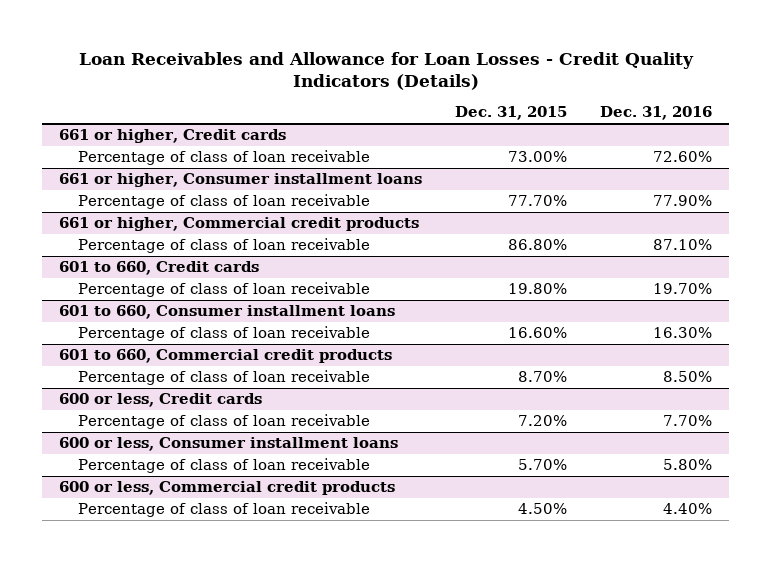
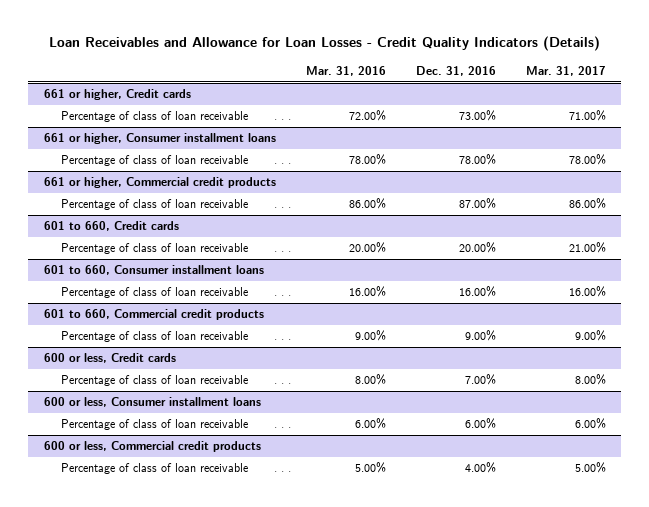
- | Dec. 31, 2015 | Dec. 31, 2016
+ | Mar. 31, 2016 | Dec. 31, 2016 | Mar. 31, 2017
@ 661 or higher, Credit cards
- Percentage of class of loan receivable | 73.00% | 72.60%
+ Percentage of class of loan receivable | 72.00% | 73.00% | 71.00%
@ 661 or higher, Consumer installment loans
- Percentage of class of loan receivable | 77.70% | 77.90%
+ Percentage of class of loan receivable | 78.00% | 78.00% | 78.00%
@ 661 or higher, Commercial credit products
- Percentage of class of loan receivable | 86.80% | 87.10%
+ Percentage of class of loan receivable | 86.00% | 87.00% | 86.00%
@ 601 to 660, Credit cards
- Percentage of class of loan receivable | 19.80% | 19.70%
+ Percentage of class of loan receivable | 20.00% | 20.00% | 21.00%
@ 601 to 660, Consumer installment loans
- Percentage of class of loan receivable | 16.60% | 16.30%
+ Percentage of class of loan receivable | 16.00% | 16.00% | 16.00%
@ 601 to 660, Commercial credit products
- Percentage of class of loan receivable | 8.70% | 8.50%
+ Percentage of class of loan receivable | 9.00% | 9.00% | 9.00%
@ 600 or less, Credit cards
- Percentage of class of loan receivable | 7.20% | 7.70%
+ Percentage of class of loan receivable | 8.00% | 7.00% | 8.00%
@ 600 or less, Consumer installment loans
- Percentage of class of loan receivable | 5.70% | 5.80%
+ Percentage of class of loan receivable | 6.00% | 6.00% | 6.00%
@ 600 or less, Commercial credit products
- Percentage of class of loan receivable | 4.50% | 4.40%
+ Percentage of class of loan receivable | 5.00% | 4.00% | 5.00%

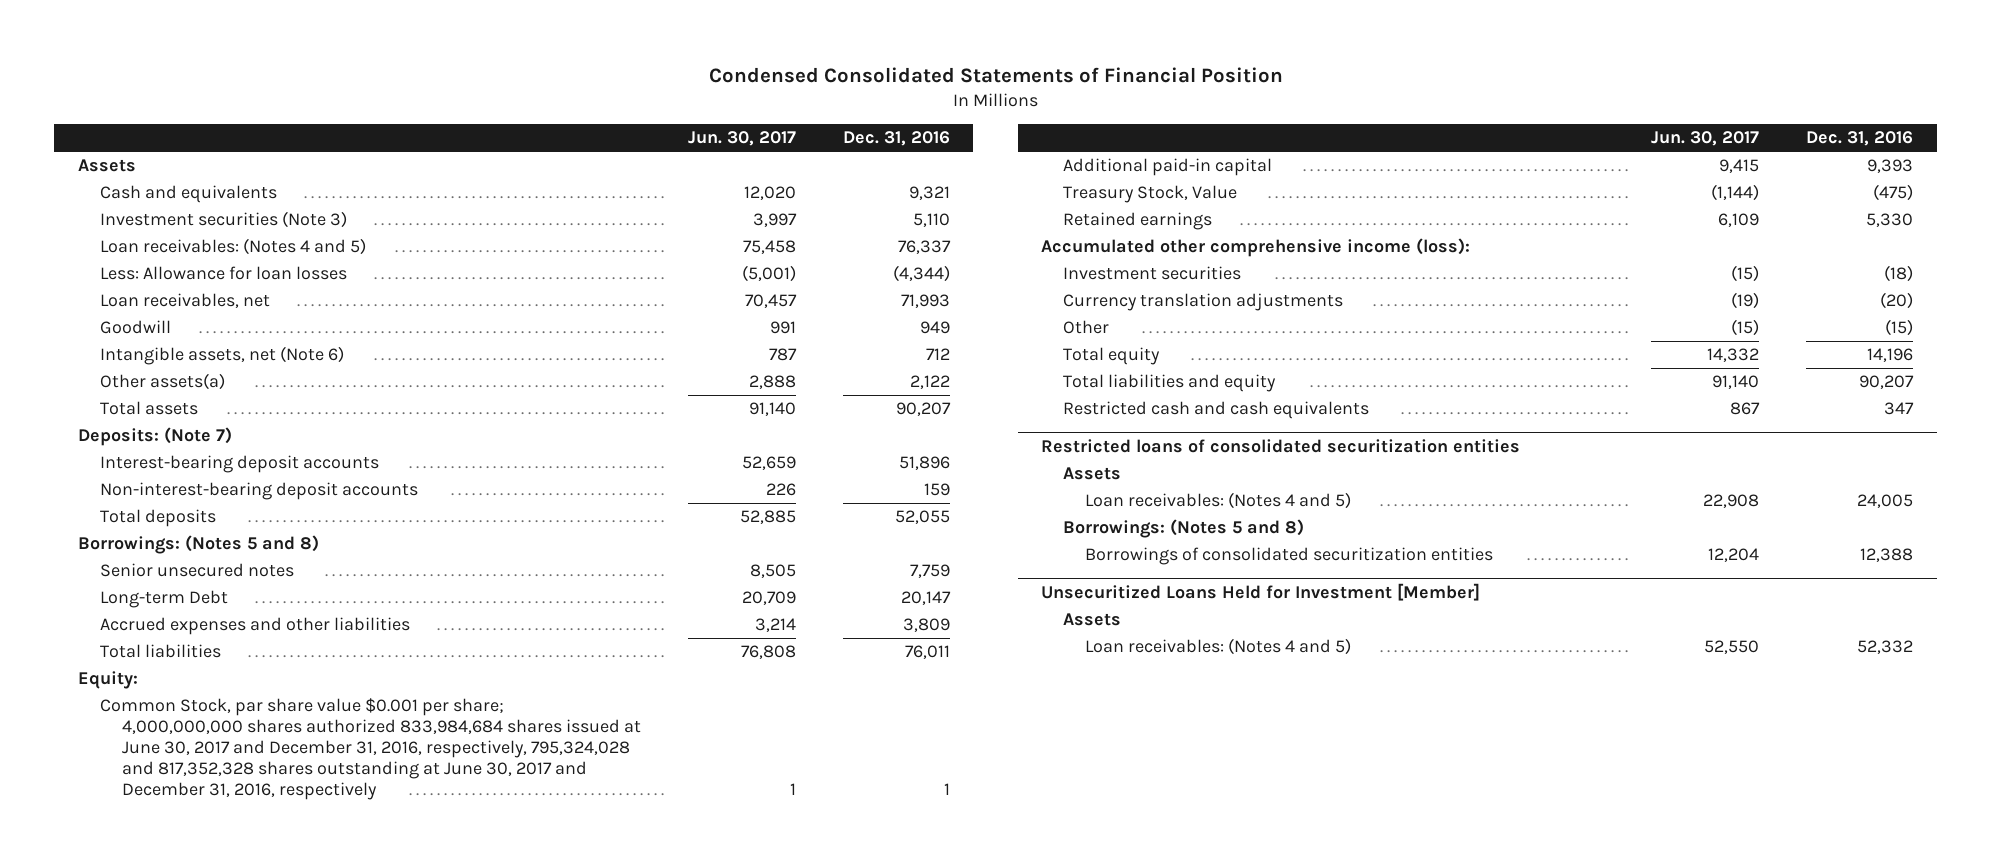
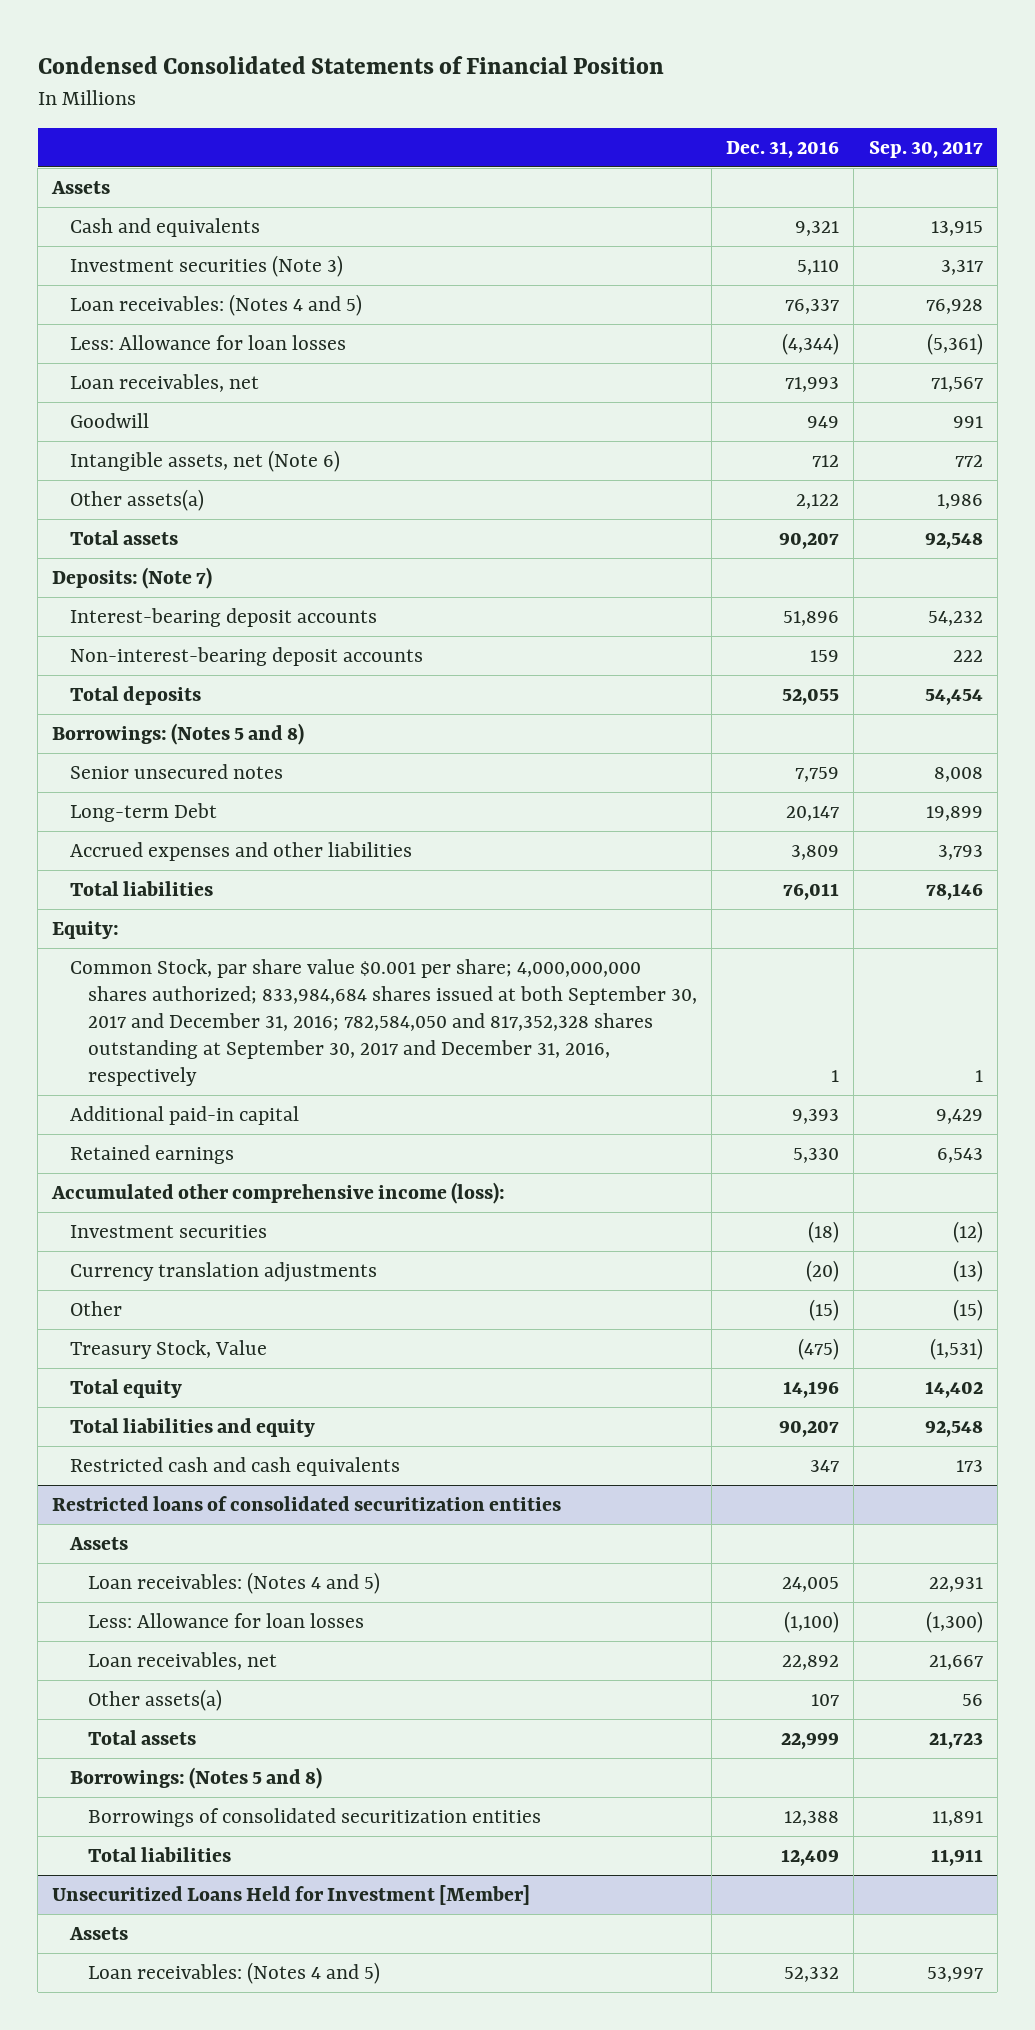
- | Jun. 30, 2017 | Dec. 31, 2016
+ | Dec. 31, 2016 | Sep. 30, 2017
- Common Stock, par share value $0.001 per share; 4,000,000,000 shares authorized 833,984,684 shares issued at June 30, 2017 and December 31, 2016, respectively, 795,324,028 and 817,352,328 shares outstanding at June 30, 2017 and December 31, 2016, respectively | 1 | 1
+ Common Stock, par share value $0.001 per share; 4,000,000,000 shares authorized; 833,984,684 shares issued at both September 30, 2017 and December 31, 2016; 782,584,050 and 817,352,328 shares outstanding at September 30, 2017 and December 31, 2016, respectively | 1 | 1
moved down: Treasury Stock, Value | (475) | (1,531)
@ Restricted loans of consolidated securitization entities
+ Less: Allowance for loan losses | (1,100) | (1,300)
+ Loan receivables, net | 22,892 | 21,667
+ Other assets(a) | 107 | 56
+ Total assets | 22,999 | 21,723
+ Total liabilities | 12,409 | 11,911

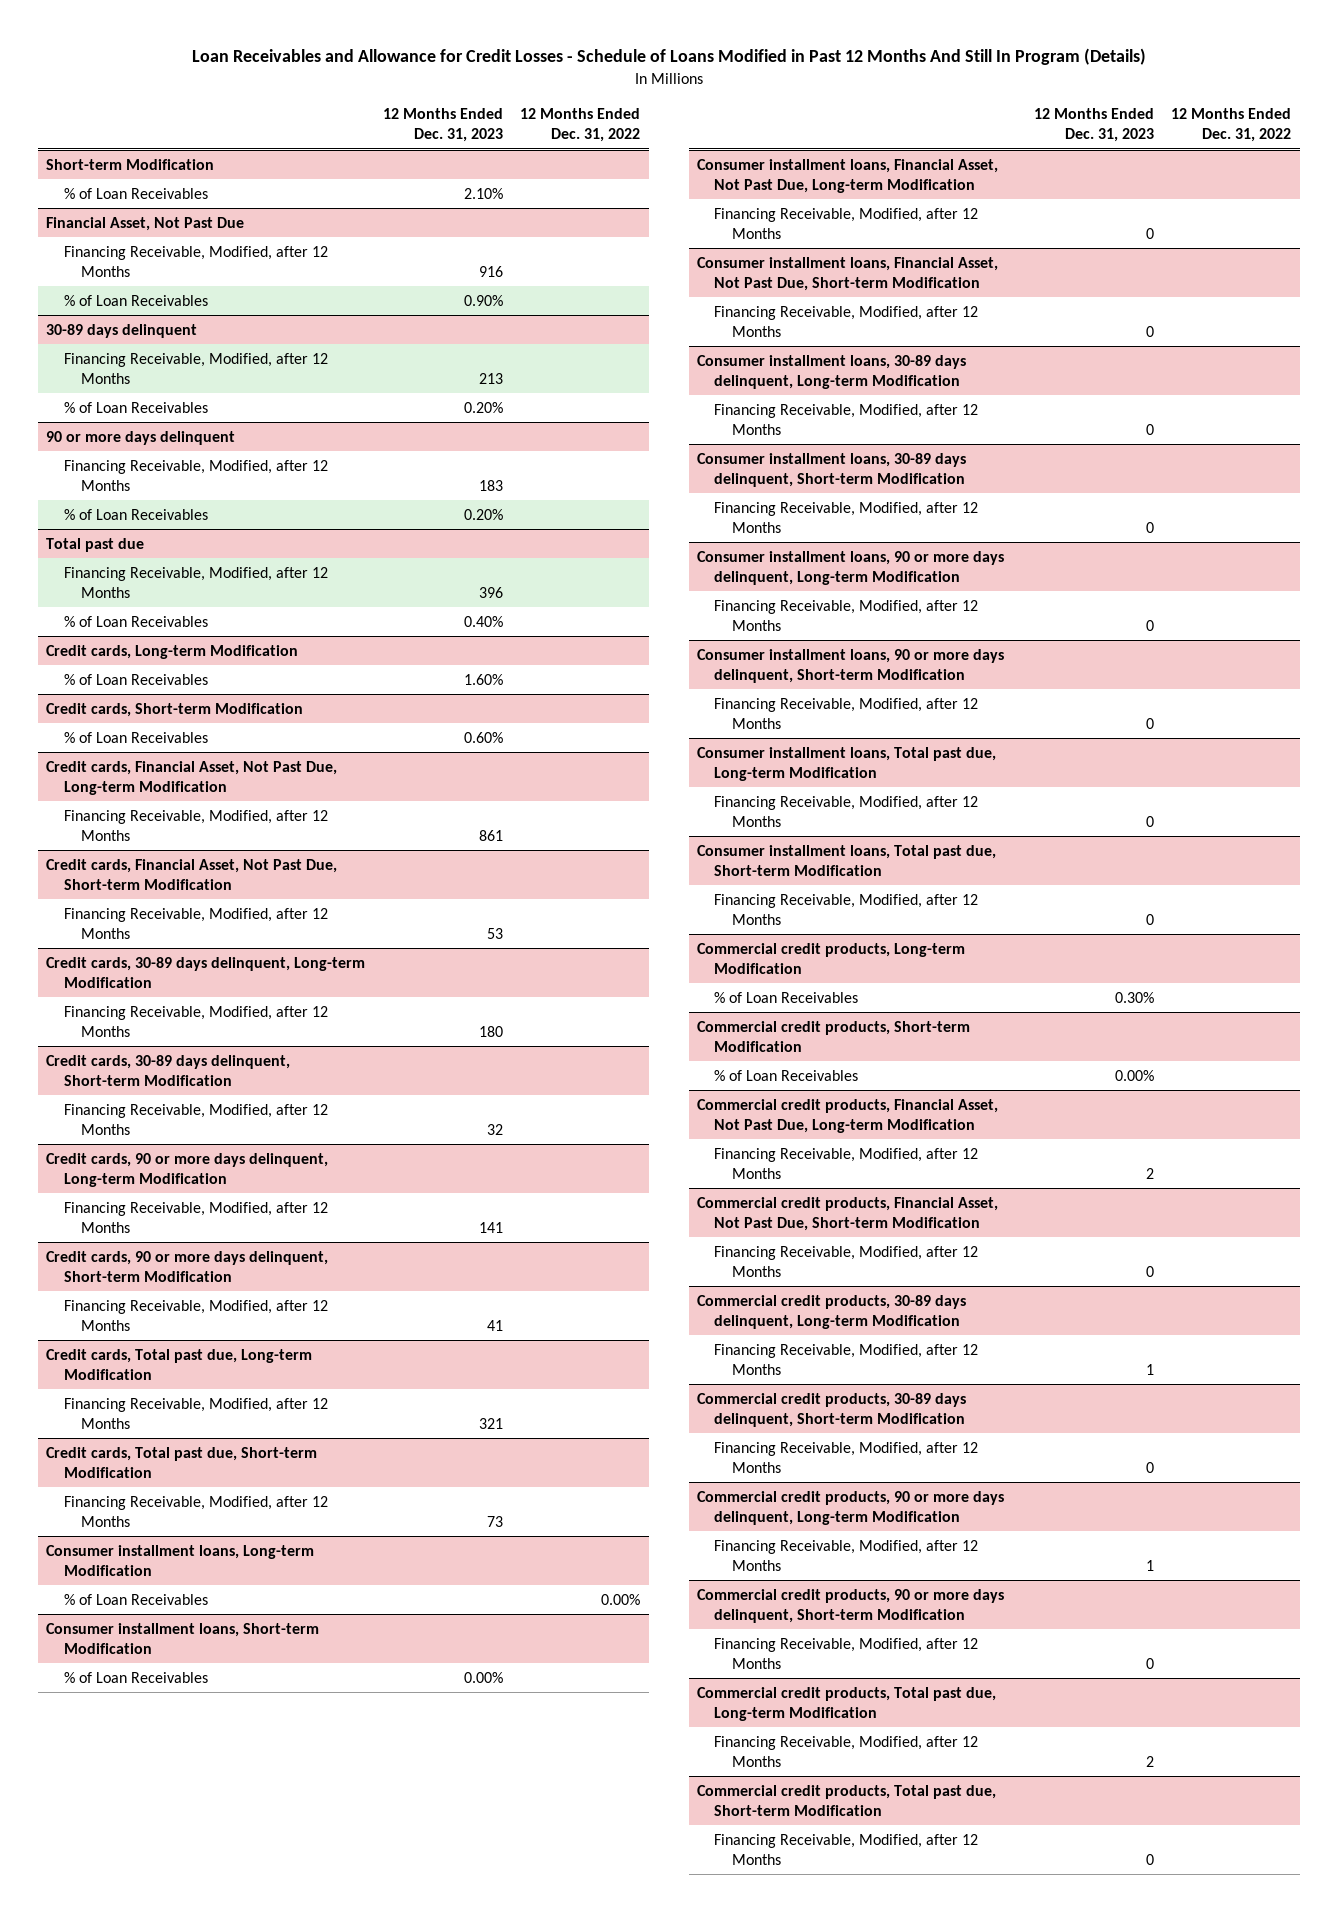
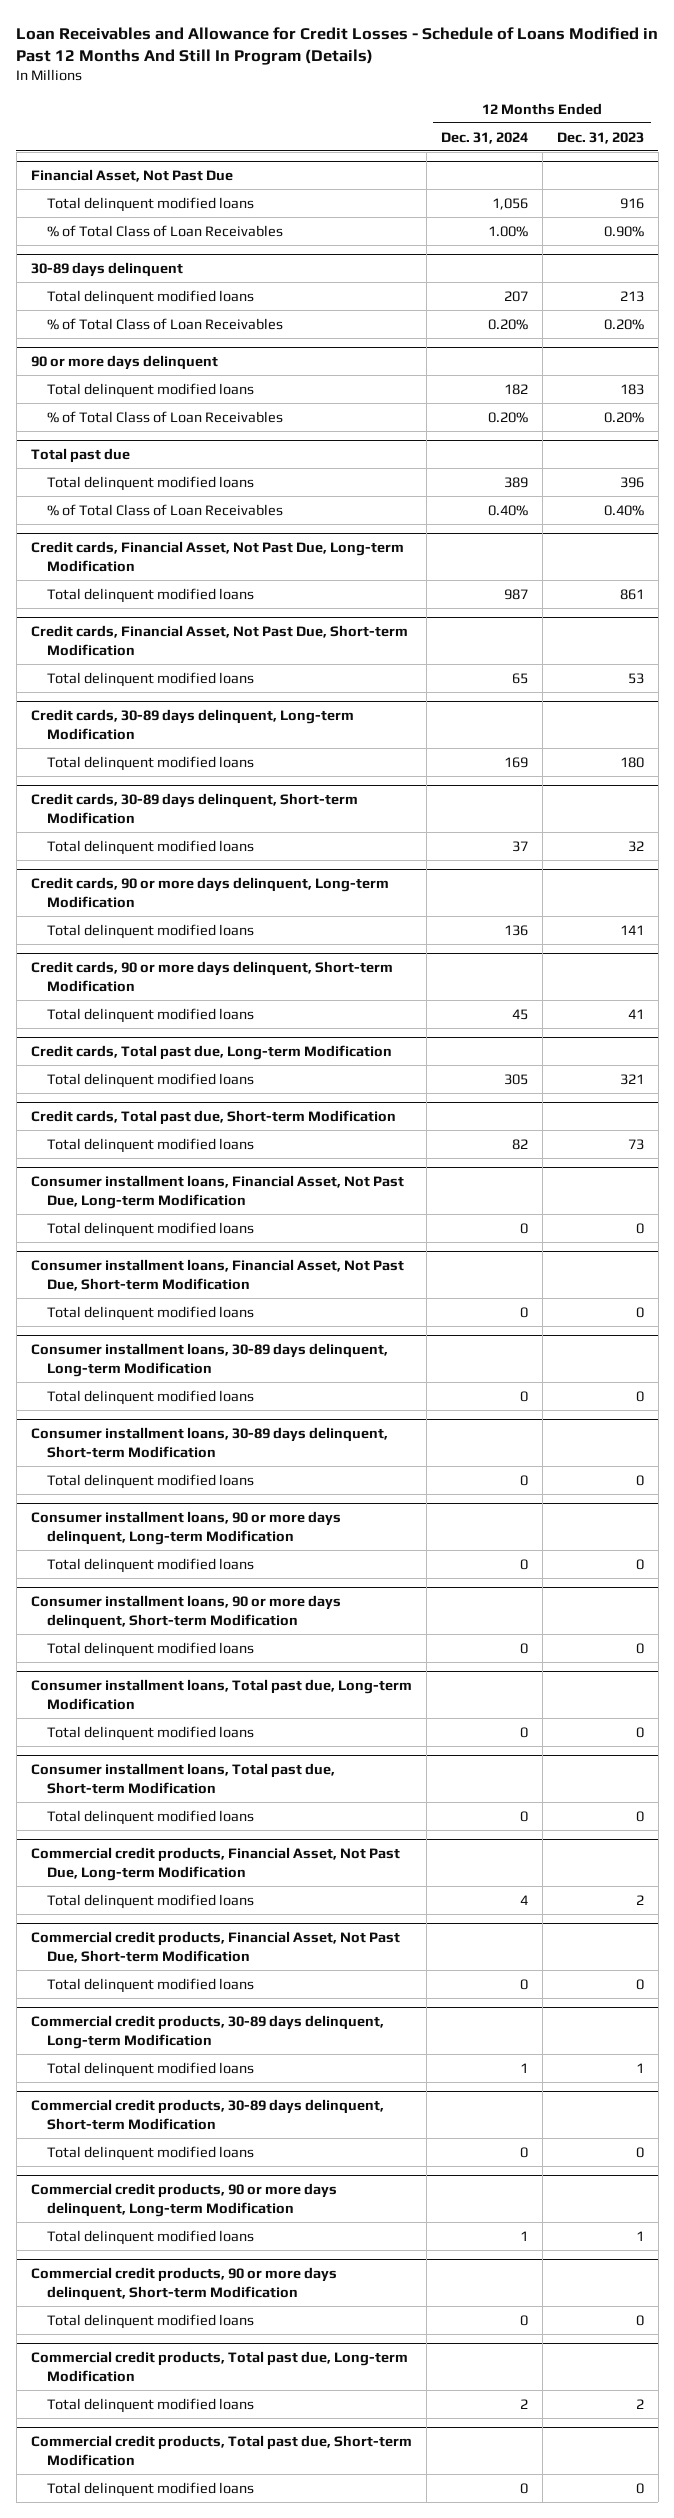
- | 12 Months Ended Dec. 31, 2023 | 12 Months Ended Dec. 31, 2022
+ | 12 Months Ended Dec. 31, 2024 | 12 Months Ended Dec. 31, 2023
- Short-term Modification
- % of Loan Receivables | 2.10% |
@ Financial Asset, Not Past Due
- Financing Receivable, Modified, after 12 Months | 916 |
- % of Loan Receivables | 0.90% |
+ Total delinquent modified loans | 1,056 | 916
+ % of Total Class of Loan Receivables | 1.00% | 0.90%
@ 30-89 days delinquent
- Financing Receivable, Modified, after 12 Months | 213 |
- % of Loan Receivables | 0.20% |
+ Total delinquent modified loans | 207 | 213
+ % of Total Class of Loan Receivables | 0.20% | 0.20%
@ 90 or more days delinquent
- Financing Receivable, Modified, after 12 Months | 183 |
- % of Loan Receivables | 0.20% |
+ Total delinquent modified loans | 182 | 183
+ % of Total Class of Loan Receivables | 0.20% | 0.20%
@ Total past due
- Financing Receivable, Modified, after 12 Months | 396 |
- % of Loan Receivables | 0.40% |
- Credit cards, Long-term Modification
- % of Loan Receivables | 1.60% |
- Credit cards, Short-term Modification
- % of Loan Receivables | 0.60% |
@ Total past due
+ Total delinquent modified loans | 389 | 396
+ % of Total Class of Loan Receivables | 0.40% | 0.40%
@ Credit cards, Financial Asset, Not Past Due, Long-term Modification
- Financing Receivable, Modified, after 12 Months | 861 |
+ Total delinquent modified loans | 987 | 861
@ Credit cards, Financial Asset, Not Past Due, Short-term Modification
- Financing Receivable, Modified, after 12 Months | 53 |
+ Total delinquent modified loans | 65 | 53
@ Credit cards, 30-89 days delinquent, Long-term Modification
- Financing Receivable, Modified, after 12 Months | 180 |
+ Total delinquent modified loans | 169 | 180
@ Credit cards, 30-89 days delinquent, Short-term Modification
- Financing Receivable, Modified, after 12 Months | 32 |
+ Total delinquent modified loans | 37 | 32
@ Credit cards, 90 or more days delinquent, Long-term Modification
- Financing Receivable, Modified, after 12 Months | 141 |
+ Total delinquent modified loans | 136 | 141
@ Credit cards, 90 or more days delinquent, Short-term Modification
- Financing Receivable, Modified, after 12 Months | 41 |
+ Total delinquent modified loans | 45 | 41
@ Credit cards, Total past due, Long-term Modification
- Financing Receivable, Modified, after 12 Months | 321 |
+ Total delinquent modified loans | 305 | 321
@ Credit cards, Total past due, Short-term Modification
- Financing Receivable, Modified, after 12 Months | 73 |
- Consumer installment loans, Long-term Modification
- % of Loan Receivables | | 0.00%
- Consumer installment loans, Short-term Modification
- % of Loan Receivables | 0.00% |
@ Credit cards, Total past due, Short-term Modification
+ Total delinquent modified loans | 82 | 73
@ Consumer installment loans, Financial Asset, Not Past Due, Long-term Modification
- Financing Receivable, Modified, after 12 Months | 0 |
+ Total delinquent modified loans | 0 | 0
@ Consumer installment loans, Financial Asset, Not Past Due, Short-term Modification
- Financing Receivable, Modified, after 12 Months | 0 |
+ Total delinquent modified loans | 0 | 0
@ Consumer installment loans, 30-89 days delinquent, Long-term Modification
- Financing Receivable, Modified, after 12 Months | 0 |
+ Total delinquent modified loans | 0 | 0
@ Consumer installment loans, 30-89 days delinquent, Short-term Modification
- Financing Receivable, Modified, after 12 Months | 0 |
+ Total delinquent modified loans | 0 | 0
@ Consumer installment loans, 90 or more days delinquent, Long-term Modification
- Financing Receivable, Modified, after 12 Months | 0 |
+ Total delinquent modified loans | 0 | 0
@ Consumer installment loans, 90 or more days delinquent, Short-term Modification
- Financing Receivable, Modified, after 12 Months | 0 |
+ Total delinquent modified loans | 0 | 0
@ Consumer installment loans, Total past due, Long-term Modification
- Financing Receivable, Modified, after 12 Months | 0 |
+ Total delinquent modified loans | 0 | 0
@ Consumer installment loans, Total past due, Short-term Modification
- Financing Receivable, Modified, after 12 Months | 0 |
- Commercial credit products, Long-term Modification
- % of Loan Receivables | 0.30% |
- Commercial credit products, Short-term Modification
- % of Loan Receivables | 0.00% |
@ Consumer installment loans, Total past due, Short-term Modification
+ Total delinquent modified loans | 0 | 0
@ Commercial credit products, Financial Asset, Not Past Due, Long-term Modification
- Financing Receivable, Modified, after 12 Months | 2 |
+ Total delinquent modified loans | 4 | 2
@ Commercial credit products, Financial Asset, Not Past Due, Short-term Modification
- Financing Receivable, Modified, after 12 Months | 0 |
+ Total delinquent modified loans | 0 | 0
@ Commercial credit products, 30-89 days delinquent, Long-term Modification
- Financing Receivable, Modified, after 12 Months | 1 |
+ Total delinquent modified loans | 1 | 1
@ Commercial credit products, 30-89 days delinquent, Short-term Modification
- Financing Receivable, Modified, after 12 Months | 0 |
+ Total delinquent modified loans | 0 | 0
@ Commercial credit products, 90 or more days delinquent, Long-term Modification
- Financing Receivable, Modified, after 12 Months | 1 |
+ Total delinquent modified loans | 1 | 1
@ Commercial credit products, 90 or more days delinquent, Short-term Modification
- Financing Receivable, Modified, after 12 Months | 0 |
+ Total delinquent modified loans | 0 | 0
@ Commercial credit products, Total past due, Long-term Modification
- Financing Receivable, Modified, after 12 Months | 2 |
+ Total delinquent modified loans | 2 | 2
@ Commercial credit products, Total past due, Short-term Modification
- Financing Receivable, Modified, after 12 Months | 0 |
+ Total delinquent modified loans | 0 | 0

